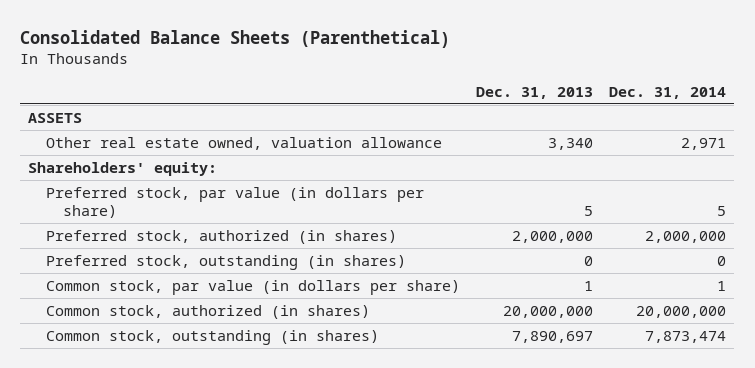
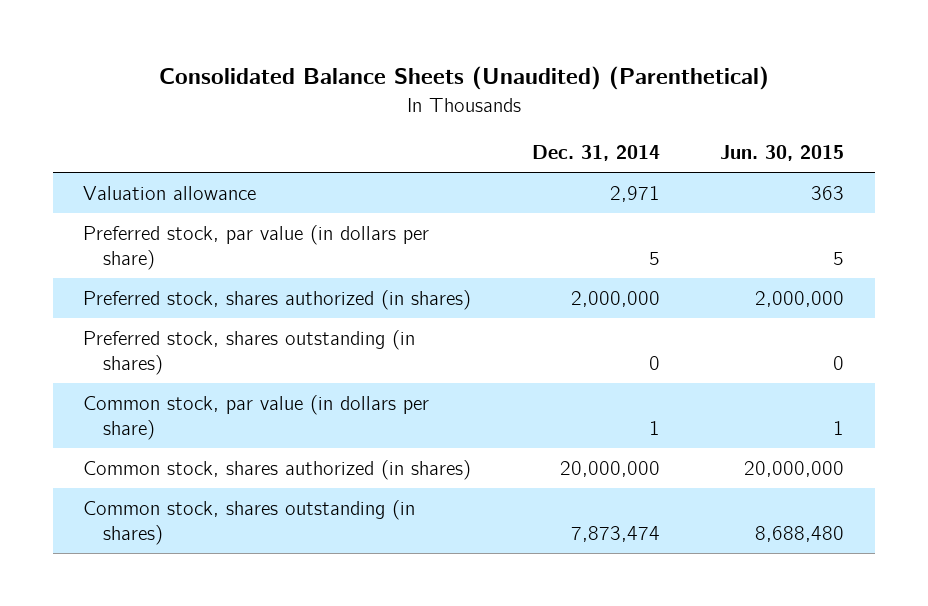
- Consolidated Balance Sheets (Parenthetical)
+ Consolidated Balance Sheets (Unaudited) (Parenthetical)
- | Dec. 31, 2013 | Dec. 31, 2014
+ | Dec. 31, 2014 | Jun. 30, 2015
- ASSETS
- Other real estate owned, valuation allowance | 3,340 | 2,971
- Shareholders' equity:
+ Valuation allowance | 2,971 | 363
- Preferred stock, authorized (in shares) | 2,000,000 | 2,000,000
- Preferred stock, outstanding (in shares) | 0 | 0
+ Preferred stock, shares authorized (in shares) | 2,000,000 | 2,000,000
+ Preferred stock, shares outstanding (in shares) | 0 | 0
- Common stock, authorized (in shares) | 20,000,000 | 20,000,000
- Common stock, outstanding (in shares) | 7,890,697 | 7,873,474
+ Common stock, shares authorized (in shares) | 20,000,000 | 20,000,000
+ Common stock, shares outstanding (in shares) | 7,873,474 | 8,688,480

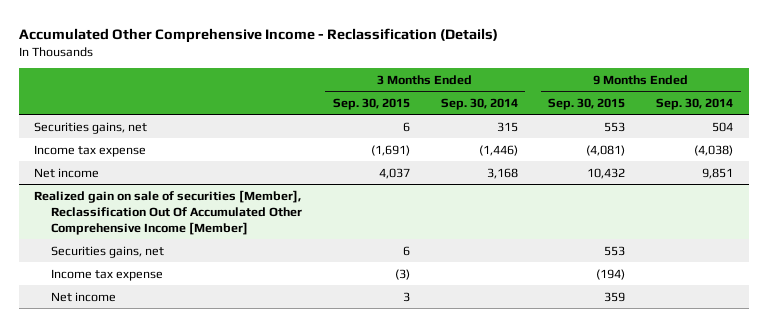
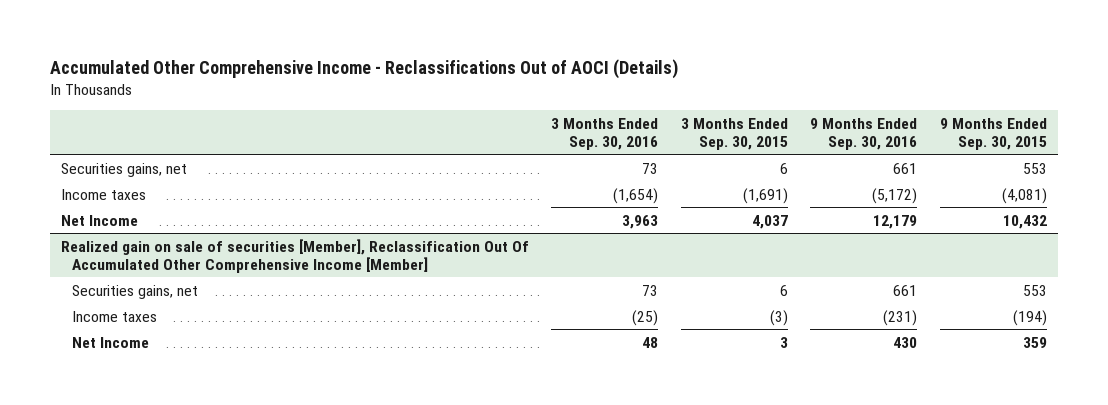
- Accumulated Other Comprehensive Income - Reclassification (Details)
+ Accumulated Other Comprehensive Income - Reclassifications Out of AOCI (Details)
- | 3 Months Ended Sep. 30, 2015 | 3 Months Ended Sep. 30, 2014 | 9 Months Ended Sep. 30, 2015 | 9 Months Ended Sep. 30, 2014
+ | 3 Months Ended Sep. 30, 2016 | 3 Months Ended Sep. 30, 2015 | 9 Months Ended Sep. 30, 2016 | 9 Months Ended Sep. 30, 2015
- Income tax expense | (1,691) | (1,446) | (4,081) | (4,038)
- Net income | 4,037 | 3,168 | 10,432 | 9,851
+ Income taxes | (1,654) | (1,691) | (5,172) | (4,081)
+ Net Income | 3,963 | 4,037 | 12,179 | 10,432
@ Realized gain on sale of securities [Member], Reclassification Out Of Accumulated Other Comprehensive Income [Member]
- Income tax expense | (3) | | (194) |
- Net income | 3 | | 359 |
+ Income taxes | (25) | (3) | (231) | (194)
+ Net Income | 48 | 3 | 430 | 359

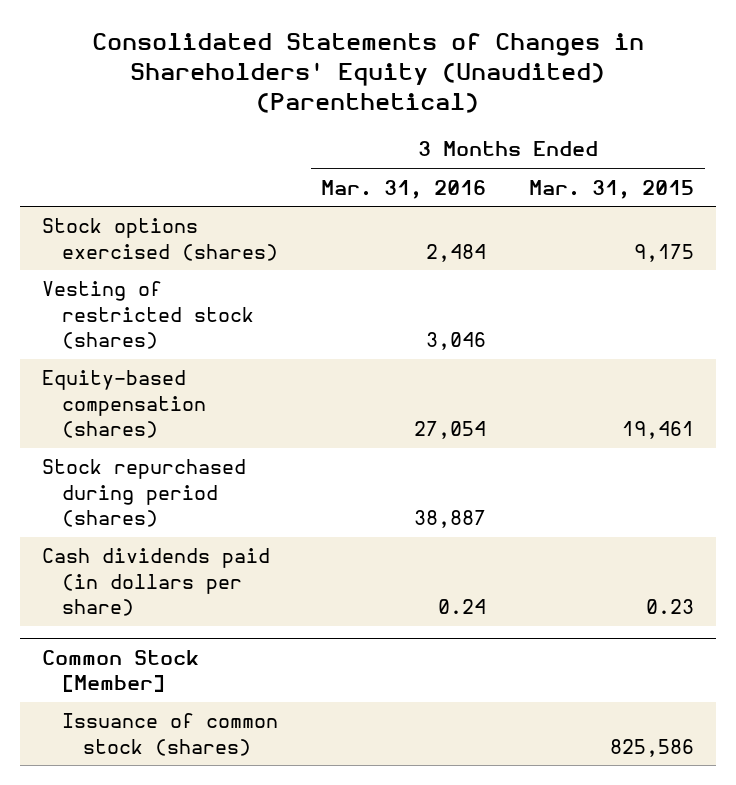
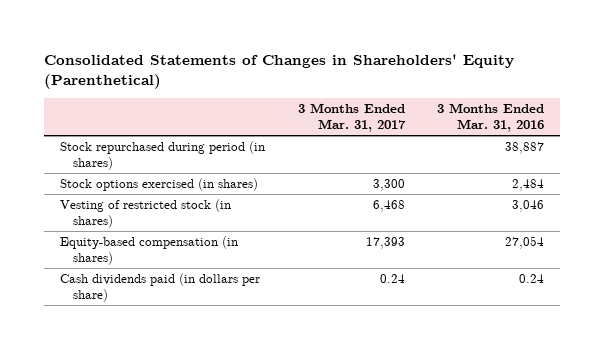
- Consolidated Statements of Changes in Shareholders' Equity (Unaudited) (Parenthetical)
+ Consolidated Statements of Changes in Shareholders' Equity (Parenthetical)
- | 3 Months Ended Mar. 31, 2016 | 3 Months Ended Mar. 31, 2015
+ | 3 Months Ended Mar. 31, 2017 | 3 Months Ended Mar. 31, 2016
- Stock options exercised (shares) | 2,484 | 9,175
- Vesting of restricted stock (shares) | 3,046 |
- Equity-based compensation (shares) | 27,054 | 19,461
- Stock repurchased during period (shares) | 38,887 |
+ Stock repurchased during period (in shares) | | 38,887
+ Stock options exercised (in shares) | 3,300 | 2,484
+ Vesting of restricted stock (in shares) | 6,468 | 3,046
+ Equity-based compensation (in shares) | 17,393 | 27,054
- Common Stock [Member]
- Issuance of common stock (shares) | | 825,586

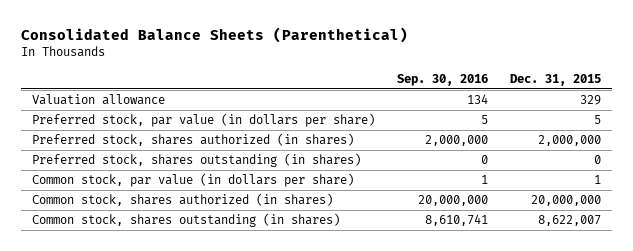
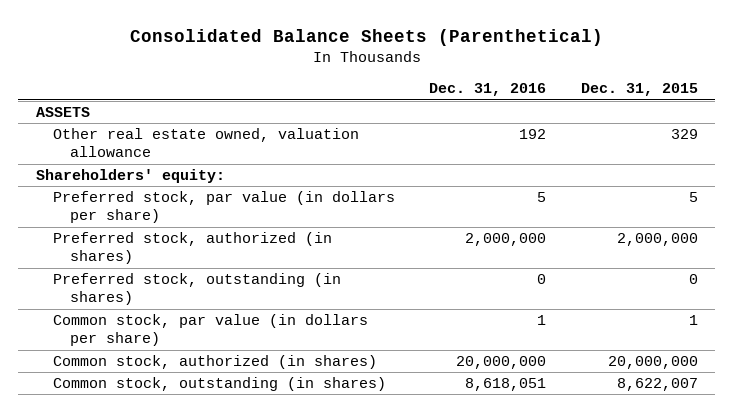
- | Sep. 30, 2016 | Dec. 31, 2015
+ | Dec. 31, 2016 | Dec. 31, 2015
- Valuation allowance | 134 | 329
+ ASSETS
+ Other real estate owned, valuation allowance | 192 | 329
+ Shareholders' equity:
- Preferred stock, shares authorized (in shares) | 2,000,000 | 2,000,000
- Preferred stock, shares outstanding (in shares) | 0 | 0
+ Preferred stock, authorized (in shares) | 2,000,000 | 2,000,000
+ Preferred stock, outstanding (in shares) | 0 | 0
- Common stock, shares authorized (in shares) | 20,000,000 | 20,000,000
- Common stock, shares outstanding (in shares) | 8,610,741 | 8,622,007
+ Common stock, authorized (in shares) | 20,000,000 | 20,000,000
+ Common stock, outstanding (in shares) | 8,618,051 | 8,622,007

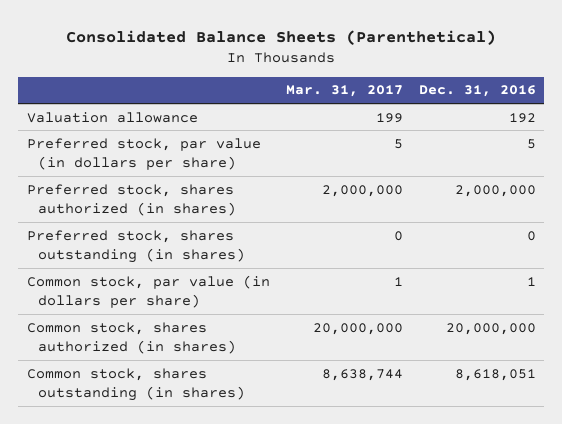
- | Dec. 31, 2016 | Dec. 31, 2015
+ | Mar. 31, 2017 | Dec. 31, 2016
- ASSETS
- Other real estate owned, valuation allowance | 192 | 329
- Shareholders' equity:
+ Valuation allowance | 199 | 192
- Preferred stock, authorized (in shares) | 2,000,000 | 2,000,000
- Preferred stock, outstanding (in shares) | 0 | 0
+ Preferred stock, shares authorized (in shares) | 2,000,000 | 2,000,000
+ Preferred stock, shares outstanding (in shares) | 0 | 0
- Common stock, authorized (in shares) | 20,000,000 | 20,000,000
- Common stock, outstanding (in shares) | 8,618,051 | 8,622,007
+ Common stock, shares authorized (in shares) | 20,000,000 | 20,000,000
+ Common stock, shares outstanding (in shares) | 8,638,744 | 8,618,051

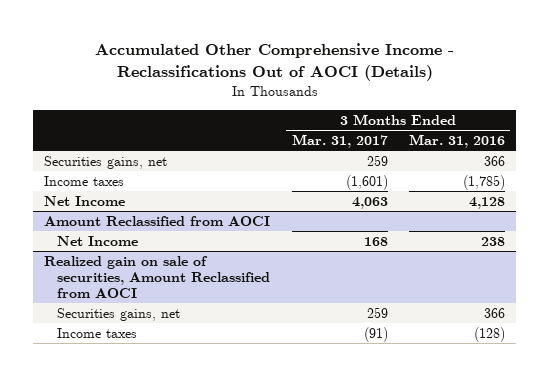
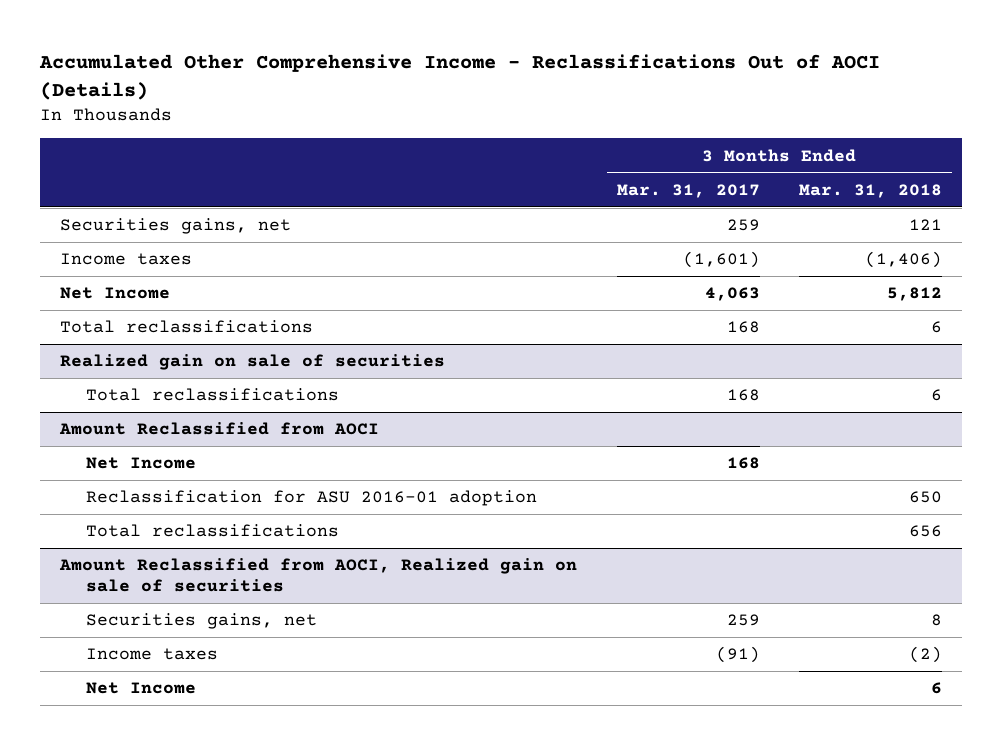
- | 3 Months Ended Mar. 31, 2017 | 3 Months Ended Mar. 31, 2016
+ | 3 Months Ended Mar. 31, 2017 | 3 Months Ended Mar. 31, 2018
+ Total reclassifications | 168 | 6
+ Realized gain on sale of securities
+ Total reclassifications | 168 | 6
- Realized gain on sale of securities, Amount Reclassified from AOCI
@ Amount Reclassified from AOCI
+ Reclassification for ASU 2016-01 adoption | | 650
+ Total reclassifications | | 656
+ Amount Reclassified from AOCI, Realized gain on sale of securities
+ Net Income | | 6

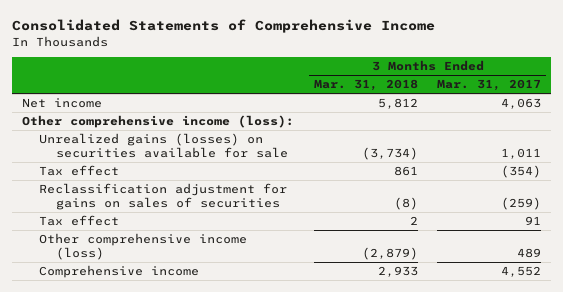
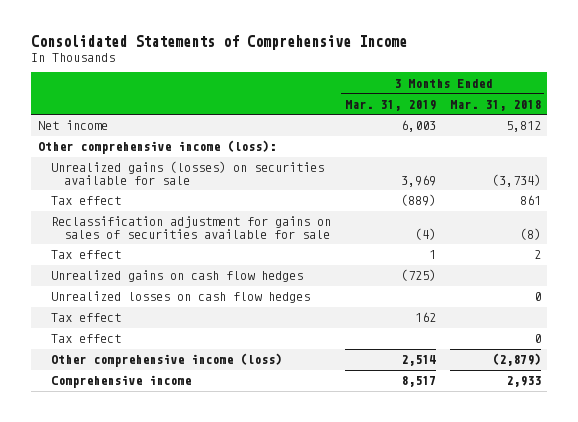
- | 3 Months Ended Mar. 31, 2018 | 3 Months Ended Mar. 31, 2017
+ | 3 Months Ended Mar. 31, 2019 | 3 Months Ended Mar. 31, 2018
- Reclassification adjustment for gains on sales of securities | (8) | (259)
+ Reclassification adjustment for gains on sales of securities available for sale | (4) | (8)
+ Unrealized gains on cash flow hedges | (725) |
+ Unrealized losses on cash flow hedges | | 0
+ Tax effect | 162 |
+ Tax effect | | 0

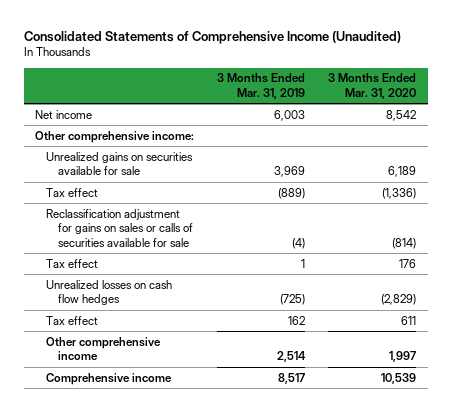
- Consolidated Statements of Comprehensive Income
+ Consolidated Statements of Comprehensive Income (Unaudited)
- | 3 Months Ended Mar. 31, 2019 | 3 Months Ended Mar. 31, 2018
+ | 3 Months Ended Mar. 31, 2019 | 3 Months Ended Mar. 31, 2020
- Other comprehensive income (loss):
- Unrealized gains (losses) on securities available for sale | 3,969 | (3,734)
+ Other comprehensive income:
+ Unrealized gains on securities available for sale | 3,969 | 6,189
- Reclassification adjustment for gains on sales of securities available for sale | (4) | (8)
+ Reclassification adjustment for gains on sales or calls of securities available for sale | (4) | (814)
- Unrealized gains on cash flow hedges | (725) |
- Unrealized losses on cash flow hedges | | 0
+ Unrealized losses on cash flow hedges | (725) | (2,829)
- Tax effect | | 0
- Other comprehensive income (loss) | 2,514 | (2,879)
+ Other comprehensive income | 2,514 | 1,997

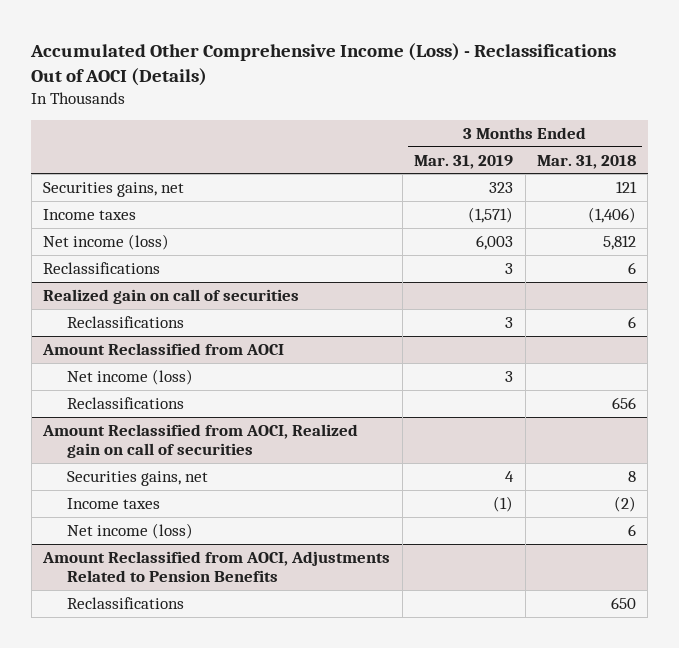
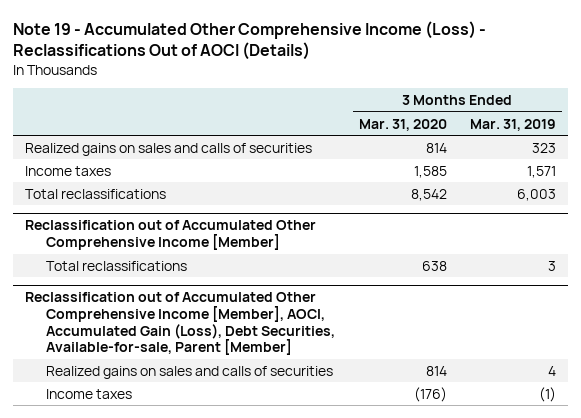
- Accumulated Other Comprehensive Income (Loss) - Reclassifications Out of AOCI (Details)
+ Note 19 - Accumulated Other Comprehensive Income (Loss) - Reclassifications Out of AOCI (Details)
- | 3 Months Ended Mar. 31, 2019 | 3 Months Ended Mar. 31, 2018
+ | 3 Months Ended Mar. 31, 2020 | 3 Months Ended Mar. 31, 2019
- Securities gains, net | 323 | 121
- Income taxes | (1,571) | (1,406)
- Net income (loss) | 6,003 | 5,812
- Reclassifications | 3 | 6
- Realized gain on call of securities
- Reclassifications | 3 | 6
- Amount Reclassified from AOCI
- Net income (loss) | 3 |
- Reclassifications | | 656
- Amount Reclassified from AOCI, Realized gain on call of securities
- Securities gains, net | 4 | 8
+ Realized gains on sales and calls of securities | 814 | 323
+ Income taxes | 1,585 | 1,571
+ Total reclassifications | 8,542 | 6,003
+ Reclassification out of Accumulated Other Comprehensive Income [Member]
+ Total reclassifications | 638 | 3
+ Reclassification out of Accumulated Other Comprehensive Income [Member], AOCI, Accumulated Gain (Loss), Debt Securities, Available-for-sale, Parent [Member]
+ Realized gains on sales and calls of securities | 814 | 4
- Net income (loss) | | 6
- Amount Reclassified from AOCI, Adjustments Related to Pension Benefits
- Reclassifications | | 650

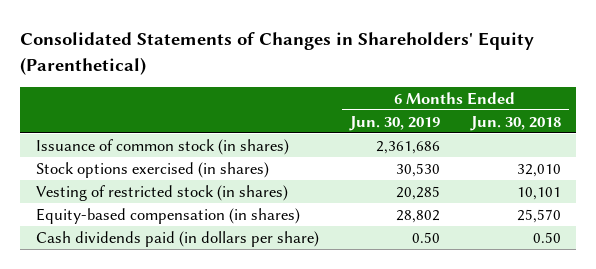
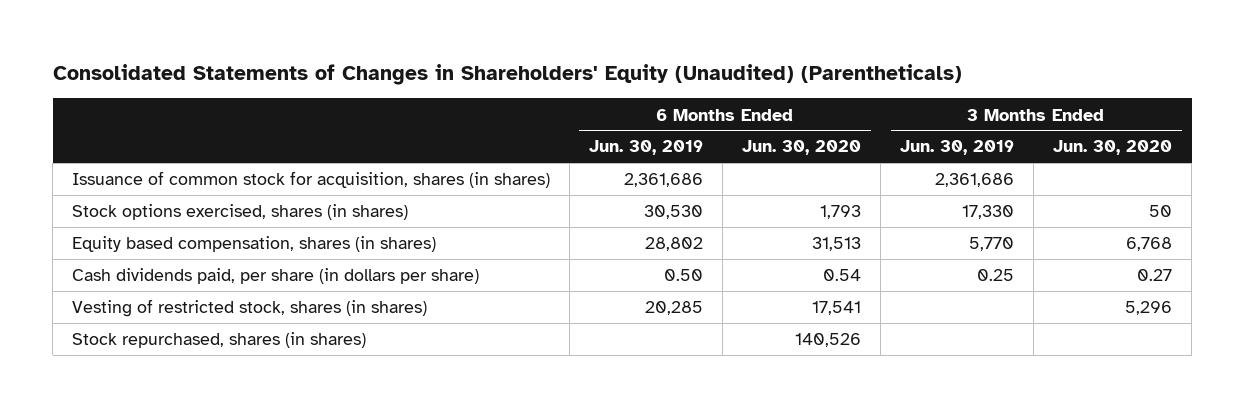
- Consolidated Statements of Changes in Shareholders' Equity (Parenthetical)
+ Consolidated Statements of Changes in Shareholders' Equity (Unaudited) (Parentheticals)
- | 6 Months Ended Jun. 30, 2019 | 6 Months Ended Jun. 30, 2018
+ | 6 Months Ended Jun. 30, 2019 | 6 Months Ended Jun. 30, 2020 | 3 Months Ended Jun. 30, 2019 | 3 Months Ended Jun. 30, 2020
- Issuance of common stock (in shares) | 2,361,686 |
- Stock options exercised (in shares) | 30,530 | 32,010
- Vesting of restricted stock (in shares) | 20,285 | 10,101
- Equity-based compensation (in shares) | 28,802 | 25,570
- Cash dividends paid (in dollars per share) | 0.50 | 0.50
+ Issuance of common stock for acquisition, shares (in shares) | 2,361,686 | | 2,361,686 |
+ Stock options exercised, shares (in shares) | 30,530 | 1,793 | 17,330 | 50
+ Equity based compensation, shares (in shares) | 28,802 | 31,513 | 5,770 | 6,768
+ Cash dividends paid, per share (in dollars per share) | 0.50 | 0.54 | 0.25 | 0.27
+ Vesting of restricted stock, shares (in shares) | 20,285 | 17,541 | | 5,296
+ Stock repurchased, shares (in shares) | | 140,526 | |

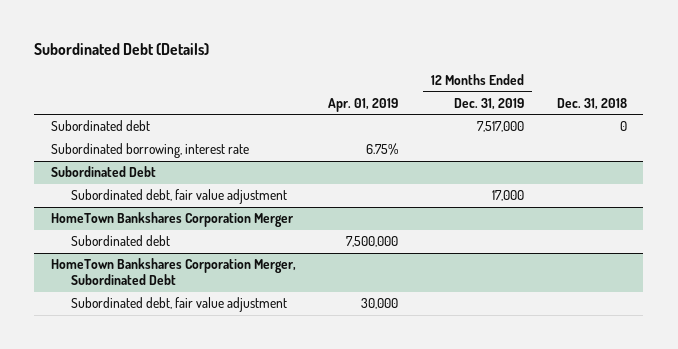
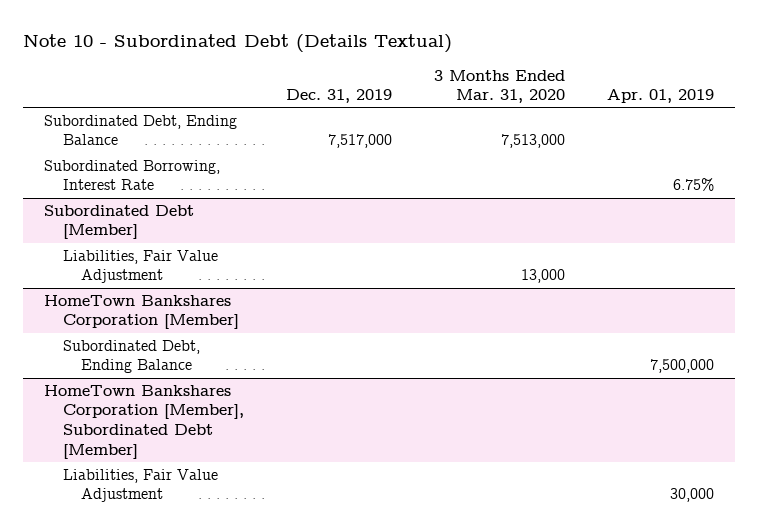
- Subordinated Debt (Details)
+ Note 10 - Subordinated Debt (Details Textual)
- | Apr. 01, 2019 | 12 Months Ended Dec. 31, 2019 | Dec. 31, 2018
+ | Dec. 31, 2019 | 3 Months Ended Mar. 31, 2020 | Apr. 01, 2019
- Subordinated debt | | 7,517,000 | 0
- Subordinated borrowing, interest rate | 6.75% | |
- Subordinated Debt
- Subordinated debt, fair value adjustment | | 17,000 |
- HomeTown Bankshares Corporation Merger
- Subordinated debt | 7,500,000 | |
- HomeTown Bankshares Corporation Merger, Subordinated Debt
- Subordinated debt, fair value adjustment | 30,000 | |
+ Subordinated Debt, Ending Balance | 7,517,000 | 7,513,000 |
+ Subordinated Borrowing, Interest Rate | | | 6.75%
+ Subordinated Debt [Member]
+ Liabilities, Fair Value Adjustment | | 13,000 |
+ HomeTown Bankshares Corporation [Member]
+ Subordinated Debt, Ending Balance | | | 7,500,000
+ HomeTown Bankshares Corporation [Member], Subordinated Debt [Member]
+ Liabilities, Fair Value Adjustment | | | 30,000

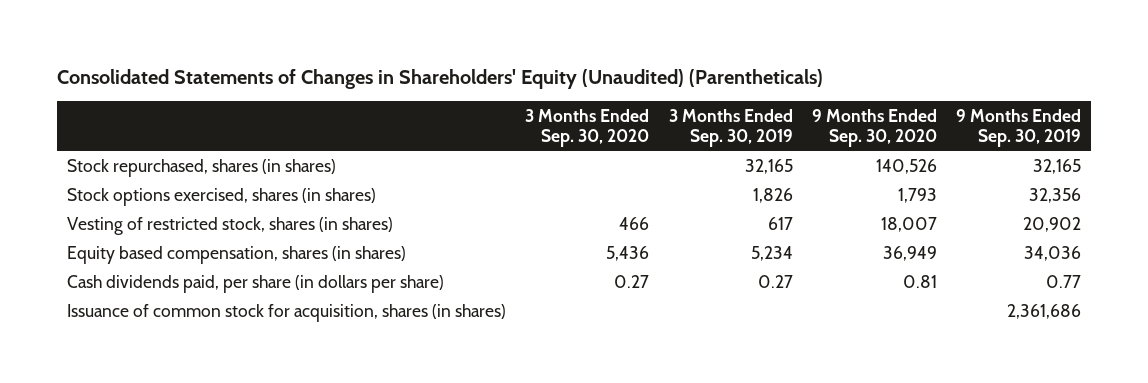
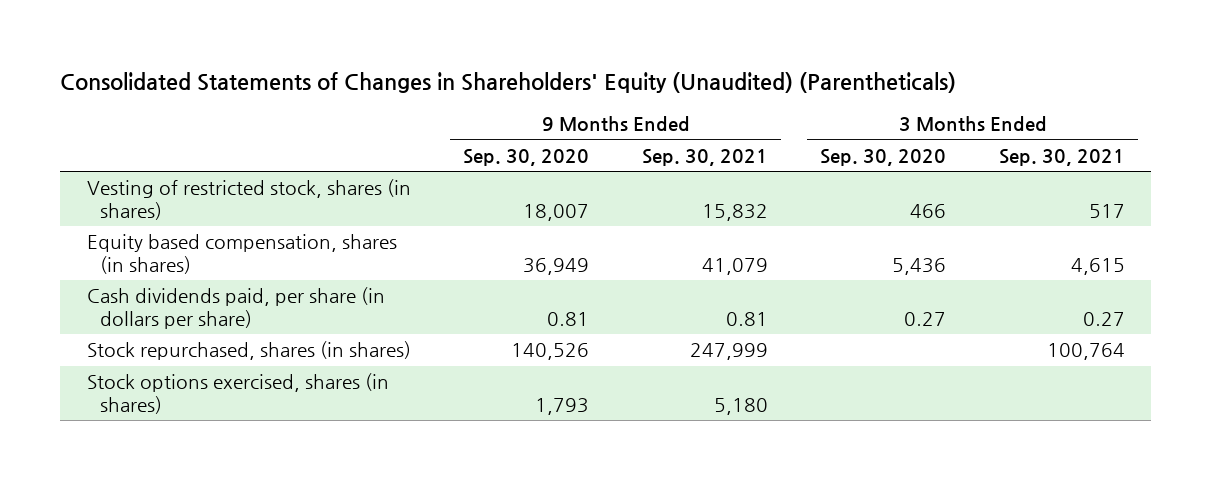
- | 3 Months Ended Sep. 30, 2020 | 3 Months Ended Sep. 30, 2019 | 9 Months Ended Sep. 30, 2020 | 9 Months Ended Sep. 30, 2019
+ | 9 Months Ended Sep. 30, 2020 | 9 Months Ended Sep. 30, 2021 | 3 Months Ended Sep. 30, 2020 | 3 Months Ended Sep. 30, 2021
- Issuance of common stock for acquisition, shares (in shares) | | | | 2,361,686
moved down: Stock repurchased, shares (in shares) | 140,526 | 247,999 | | 100,764
moved down: Stock options exercised, shares (in shares) | 1,793 | 5,180 | |

